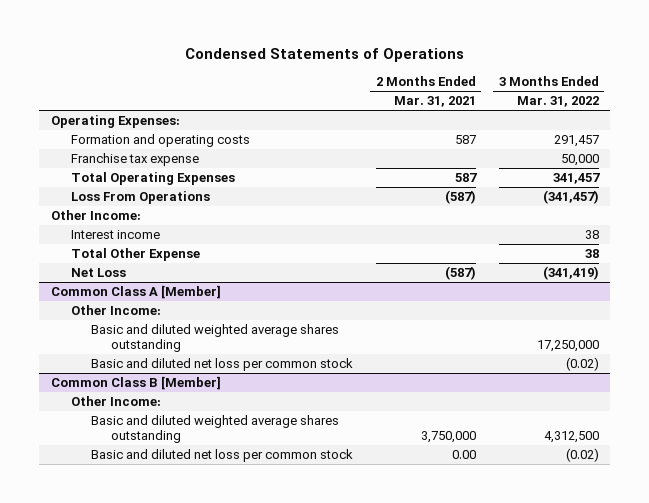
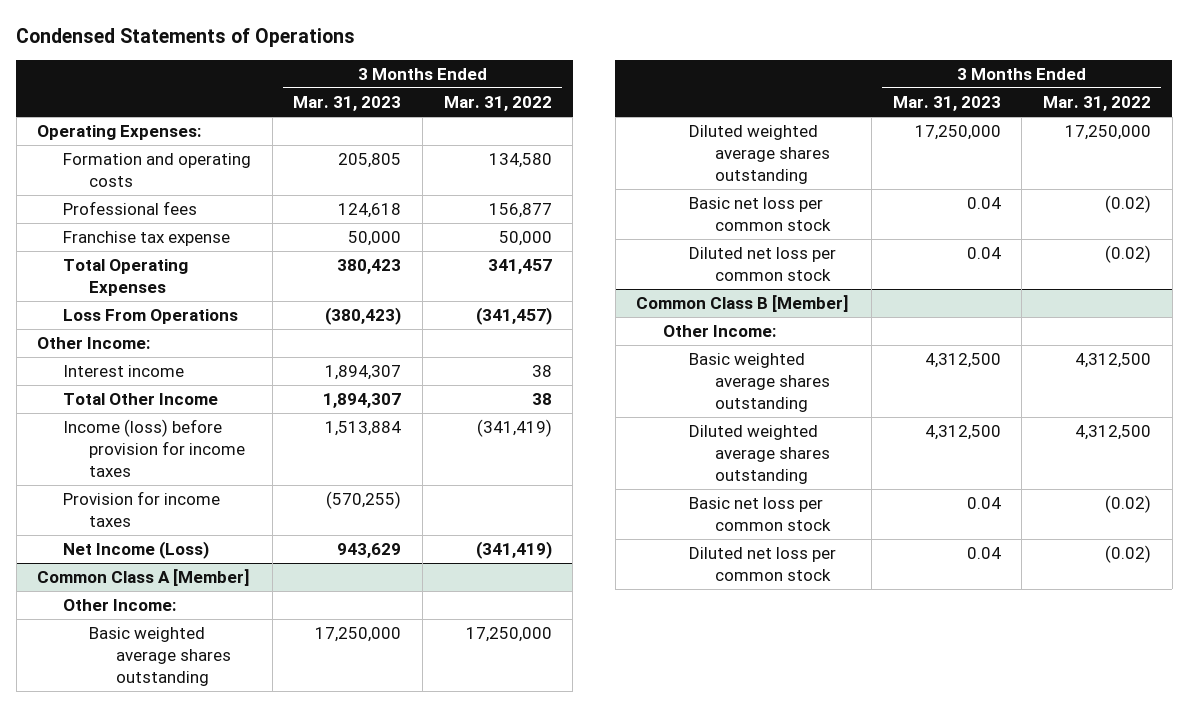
- | 2 Months Ended Mar. 31, 2021 | 3 Months Ended Mar. 31, 2022
+ | 3 Months Ended Mar. 31, 2023 | 3 Months Ended Mar. 31, 2022
- Formation and operating costs | 587 | 291,457
+ Formation and operating costs | 205,805 | 134,580
+ Professional fees | 124,618 | 156,877
- Total Other Expense | | 38
- Net Loss | (587) | (341,419)
+ Total Other Income | 1,894,307 | 38
+ Income (loss) before provision for income taxes | 1,513,884 | (341,419)
+ Provision for income taxes | (570,255) |
+ Net Income (Loss) | 943,629 | (341,419)
@ Common Class A [Member]
- Basic and diluted weighted average shares outstanding | | 17,250,000
- Basic and diluted net loss per common stock | | (0.02)
+ Basic weighted average shares outstanding | 17,250,000 | 17,250,000
+ Diluted weighted average shares outstanding | 17,250,000 | 17,250,000
+ Basic net loss per common stock | 0.04 | (0.02)
+ Diluted net loss per common stock | 0.04 | (0.02)
@ Common Class B [Member]
- Basic and diluted weighted average shares outstanding | 3,750,000 | 4,312,500
- Basic and diluted net loss per common stock | 0.00 | (0.02)
+ Basic weighted average shares outstanding | 4,312,500 | 4,312,500
+ Diluted weighted average shares outstanding | 4,312,500 | 4,312,500
+ Basic net loss per common stock | 0.04 | (0.02)
+ Diluted net loss per common stock | 0.04 | (0.02)

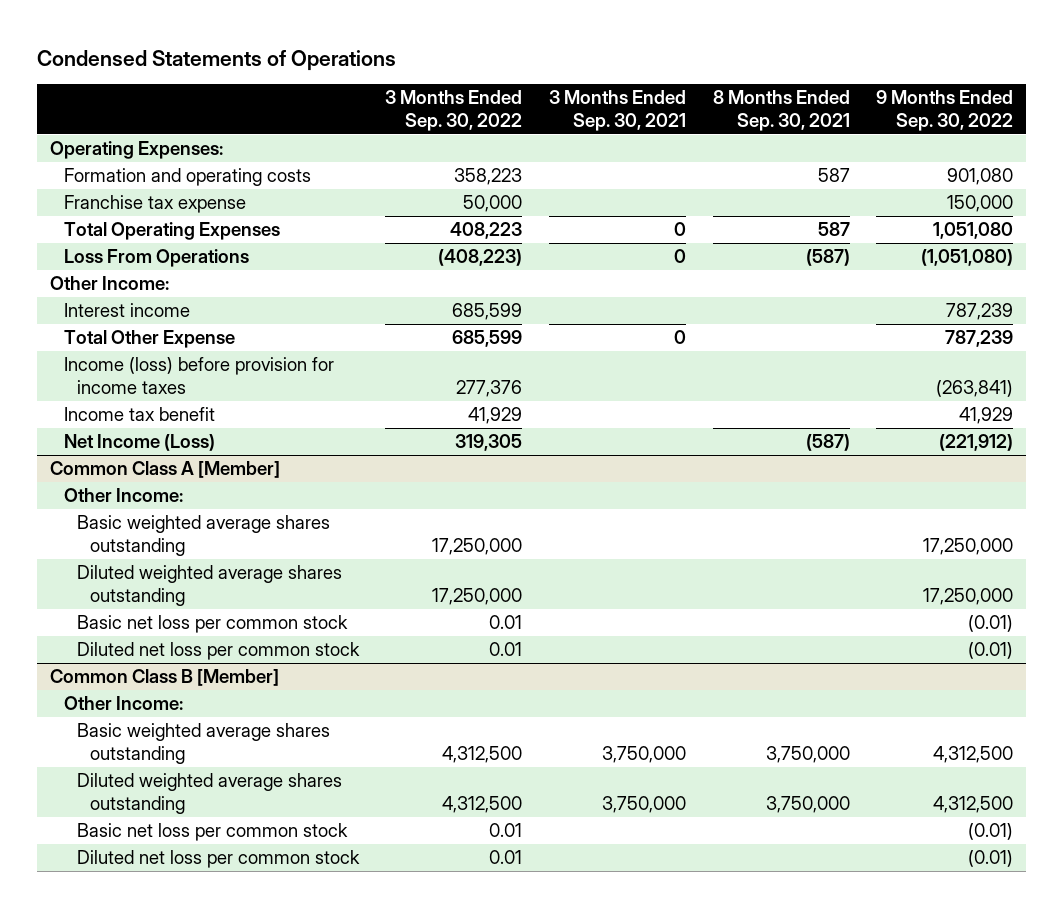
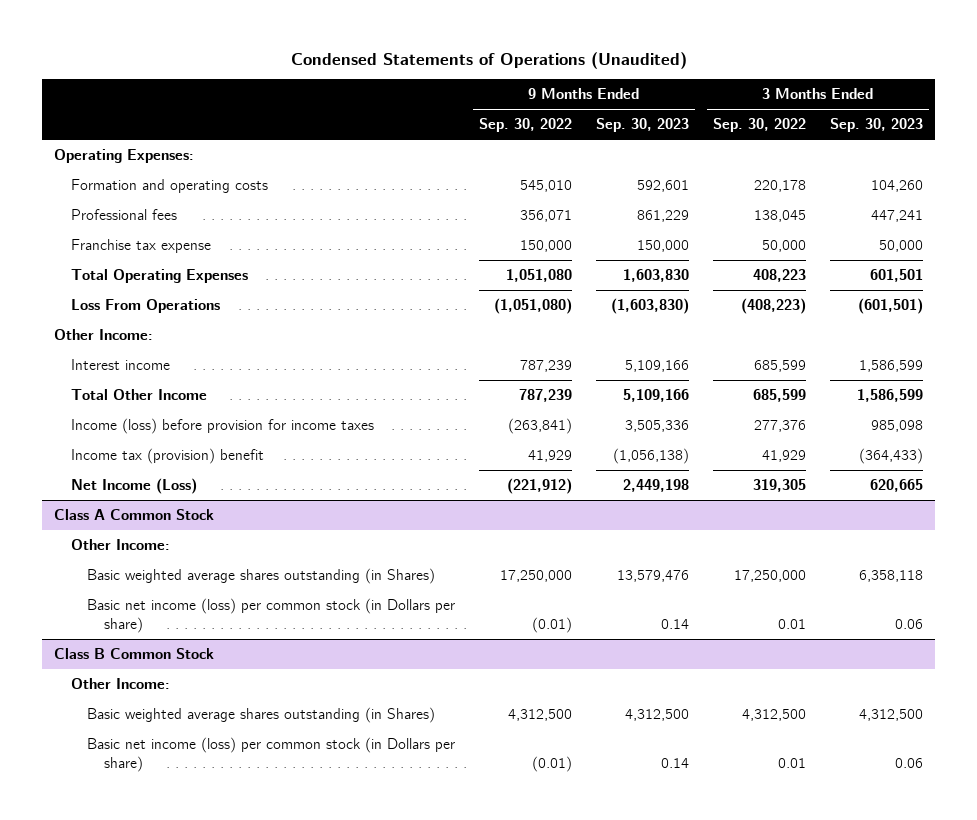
- Condensed Statements of Operations
+ Condensed Statements of Operations (Unaudited)
- | 3 Months Ended Sep. 30, 2022 | 3 Months Ended Sep. 30, 2021 | 8 Months Ended Sep. 30, 2021 | 9 Months Ended Sep. 30, 2022
+ | 9 Months Ended Sep. 30, 2022 | 9 Months Ended Sep. 30, 2023 | 3 Months Ended Sep. 30, 2022 | 3 Months Ended Sep. 30, 2023
- Formation and operating costs | 358,223 | | 587 | 901,080
+ Formation and operating costs | 545,010 | 592,601 | 220,178 | 104,260
+ Professional fees | 356,071 | 861,229 | 138,045 | 447,241
- Total Other Expense | 685,599 | 0 | | 787,239
+ Total Other Income | 787,239 | 5,109,166 | 685,599 | 1,586,599
- Income tax benefit | 41,929 | | | 41,929
+ Income tax (provision) benefit | 41,929 | (1,056,138) | 41,929 | (364,433)
- Common Class A [Member]
+ Class A Common Stock
- Basic weighted average shares outstanding | 17,250,000 | | | 17,250,000
- Diluted weighted average shares outstanding | 17,250,000 | | | 17,250,000
- Basic net loss per common stock | 0.01 | | | (0.01)
- Diluted net loss per common stock | 0.01 | | | (0.01)
- Common Class B [Member]
+ Basic weighted average shares outstanding (in Shares) | 17,250,000 | 13,579,476 | 17,250,000 | 6,358,118
+ Basic net income (loss) per common stock (in Dollars per share) | (0.01) | 0.14 | 0.01 | 0.06
+ Class B Common Stock
- Basic weighted average shares outstanding | 4,312,500 | 3,750,000 | 3,750,000 | 4,312,500
- Diluted weighted average shares outstanding | 4,312,500 | 3,750,000 | 3,750,000 | 4,312,500
- Basic net loss per common stock | 0.01 | | | (0.01)
- Diluted net loss per common stock | 0.01 | | | (0.01)
+ Basic weighted average shares outstanding (in Shares) | 4,312,500 | 4,312,500 | 4,312,500 | 4,312,500
+ Basic net income (loss) per common stock (in Dollars per share) | (0.01) | 0.14 | 0.01 | 0.06

